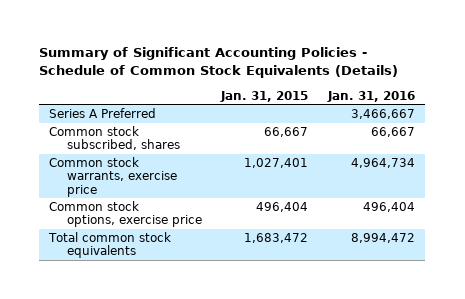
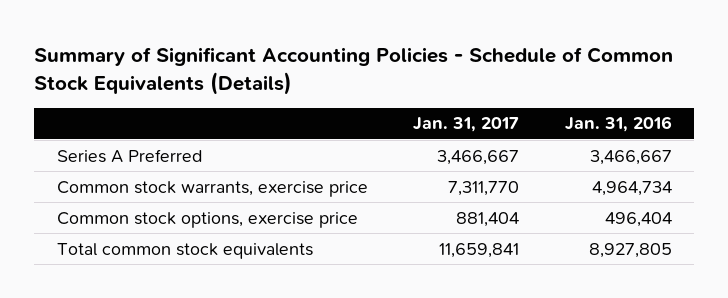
- | Jan. 31, 2015 | Jan. 31, 2016
+ | Jan. 31, 2017 | Jan. 31, 2016
- Common stock subscribed, shares | 66,667 | 66,667
- Total common stock equivalents | 1,683,472 | 8,994,472
+ Total common stock equivalents | 11,659,841 | 8,927,805

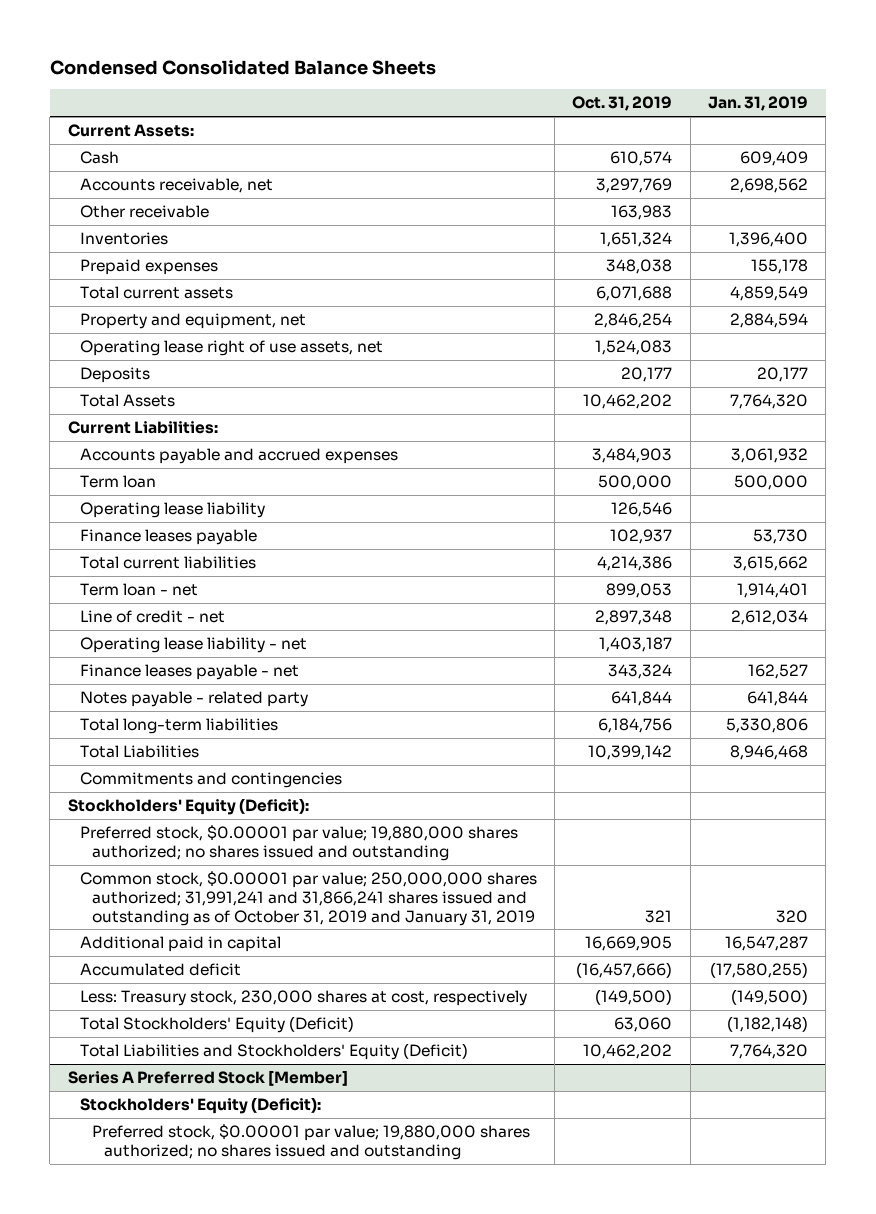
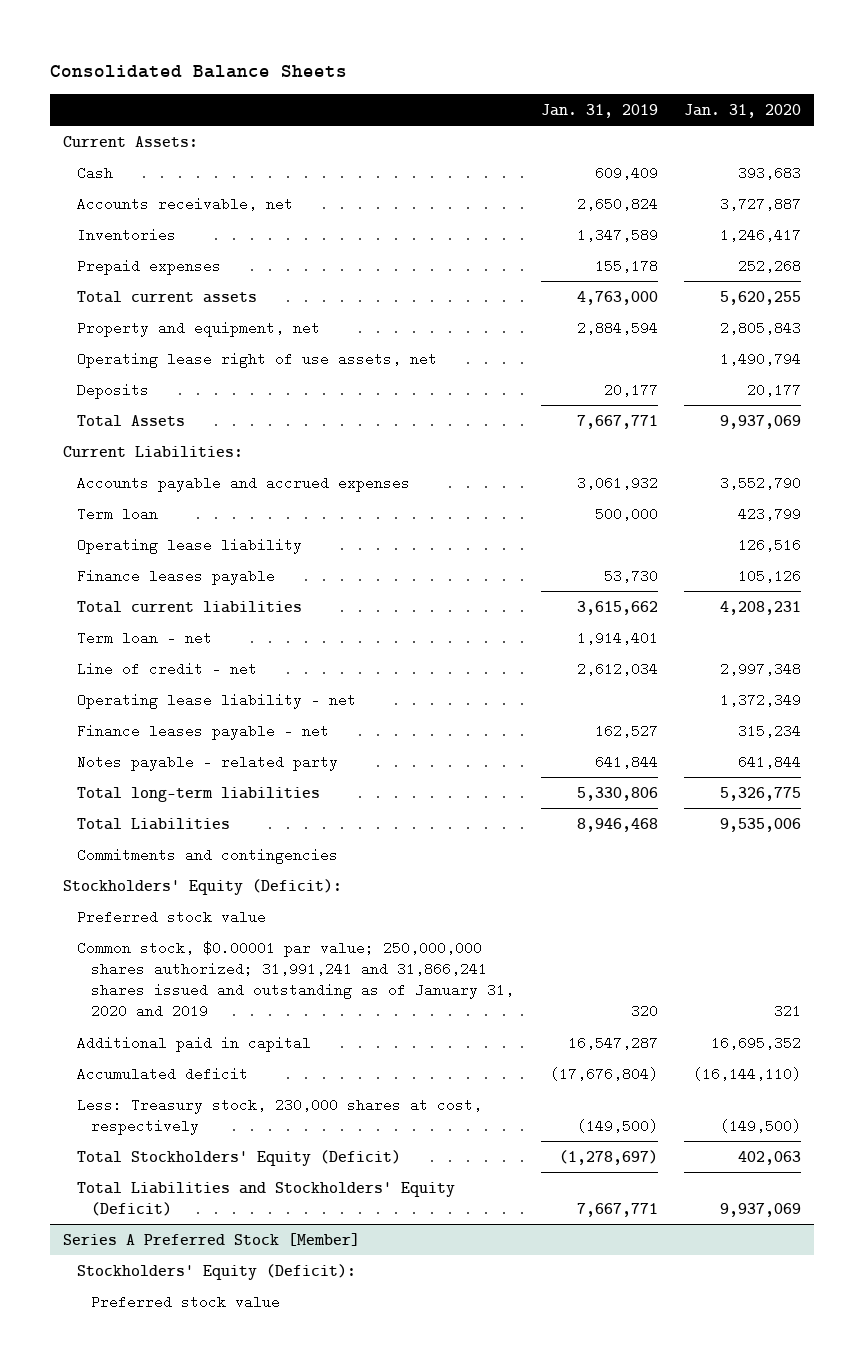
- Condensed Consolidated Balance Sheets
+ Consolidated Balance Sheets
- | Oct. 31, 2019 | Jan. 31, 2019
+ | Jan. 31, 2019 | Jan. 31, 2020
- Accounts receivable, net | 3,297,769 | 2,698,562
- Other receivable | 163,983 |
- Inventories | 1,651,324 | 1,396,400
+ Accounts receivable, net | 2,650,824 | 3,727,887
+ Inventories | 1,347,589 | 1,246,417
- Total current assets | 6,071,688 | 4,859,549
+ Total current assets | 4,763,000 | 5,620,255
- Total Assets | 10,462,202 | 7,764,320
+ Total Assets | 7,667,771 | 9,937,069
- Preferred stock, $0.00001 par value; 19,880,000 shares authorized; no shares issued and outstanding
- Common stock, $0.00001 par value; 250,000,000 shares authorized; 31,991,241 and 31,866,241 shares issued and outstanding as of October 31, 2019 and January 31, 2019 | 321 | 320
+ Preferred stock value
+ Common stock, $0.00001 par value; 250,000,000 shares authorized; 31,991,241 and 31,866,241 shares issued and outstanding as of January 31, 2020 and 2019 | 320 | 321
- Accumulated deficit | (16,457,666) | (17,580,255)
+ Accumulated deficit | (17,676,804) | (16,144,110)
- Total Stockholders' Equity (Deficit) | 63,060 | (1,182,148)
- Total Liabilities and Stockholders' Equity (Deficit) | 10,462,202 | 7,764,320
+ Total Stockholders' Equity (Deficit) | (1,278,697) | 402,063
+ Total Liabilities and Stockholders' Equity (Deficit) | 7,667,771 | 9,937,069
@ Series A Preferred Stock [Member]
- Preferred stock, $0.00001 par value; 19,880,000 shares authorized; no shares issued and outstanding
+ Preferred stock value

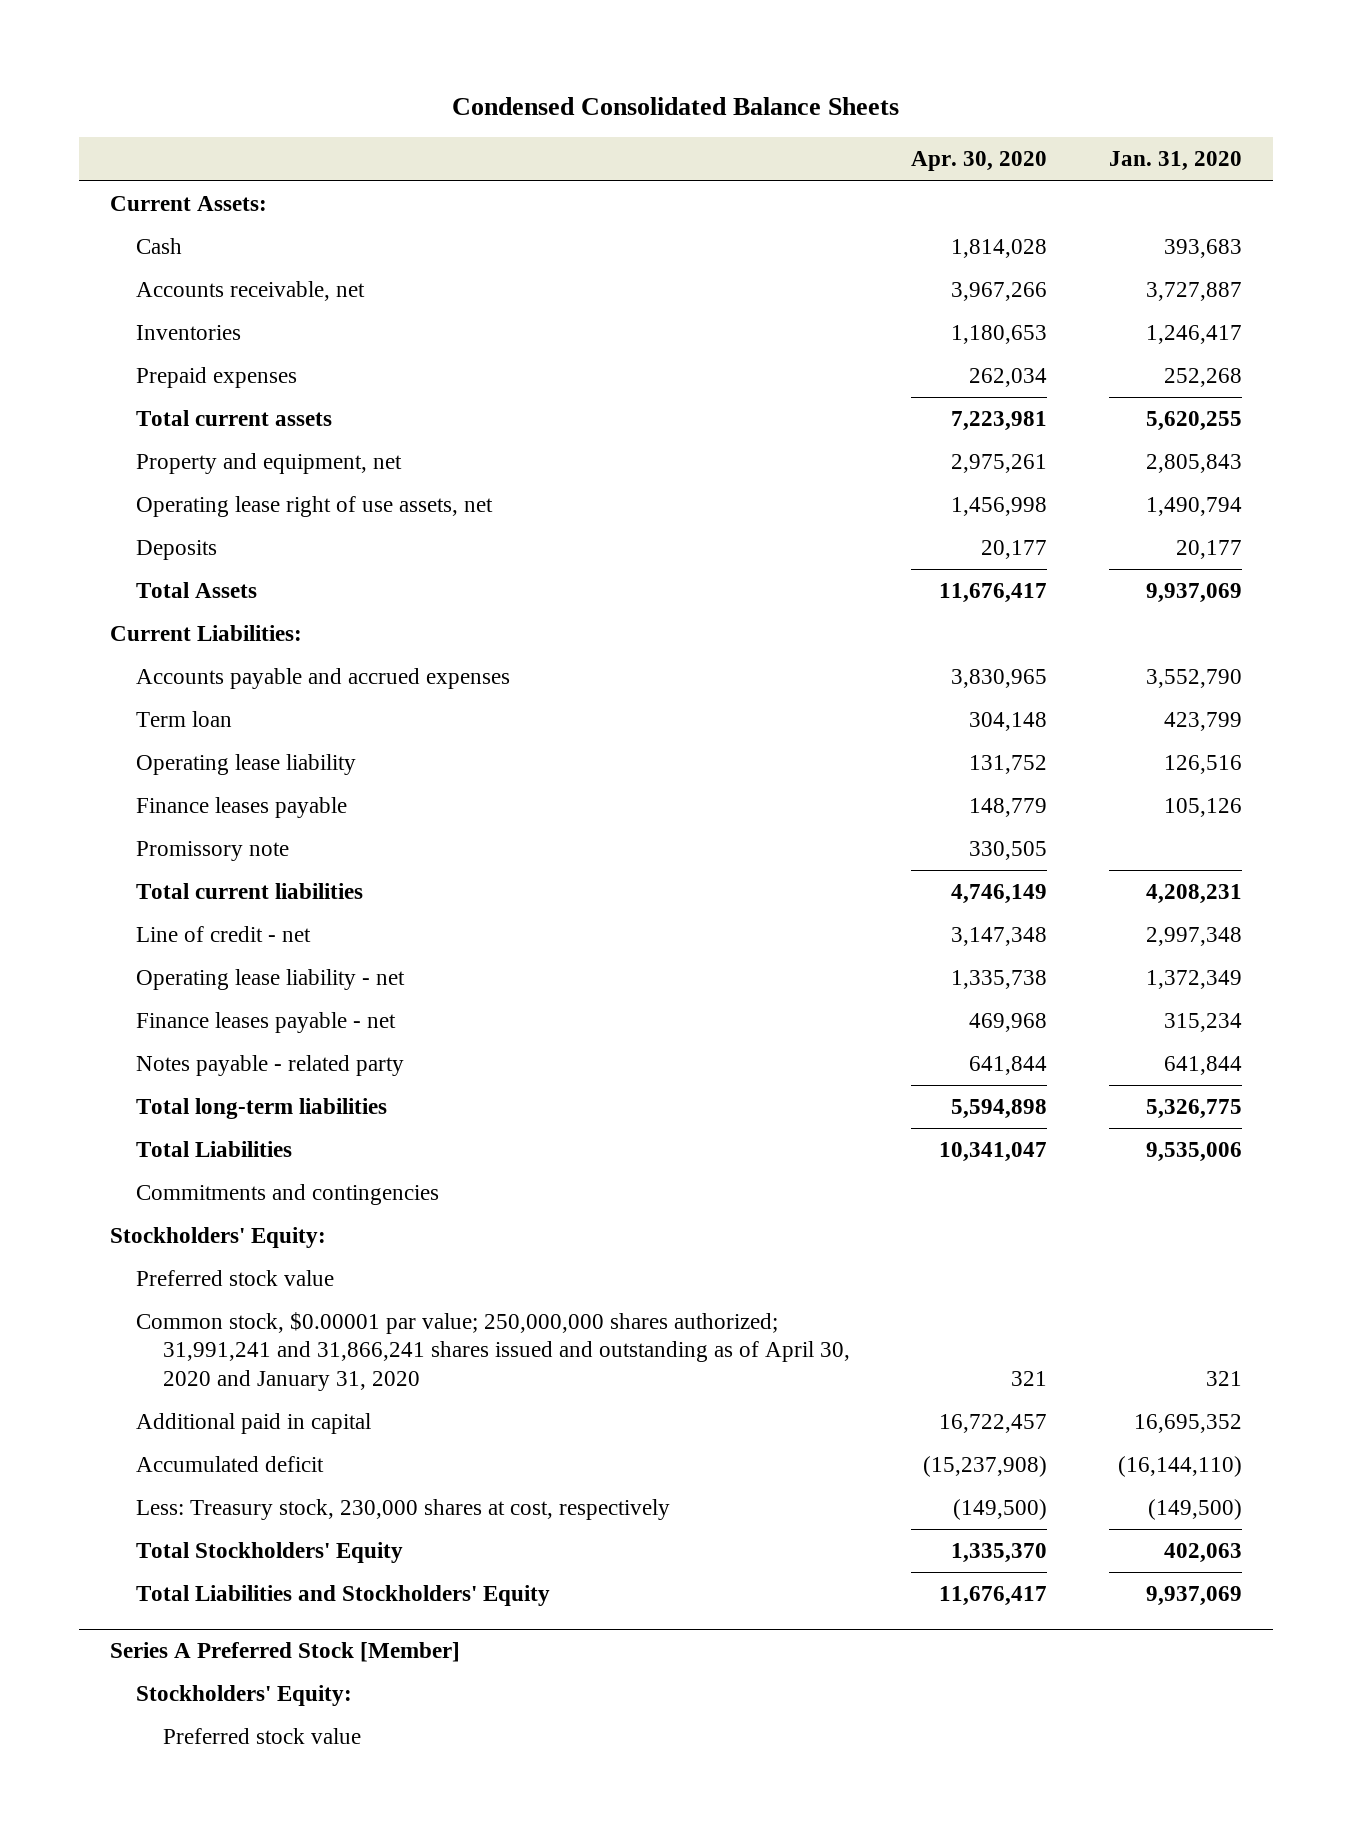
- Consolidated Balance Sheets
+ Condensed Consolidated Balance Sheets
- | Jan. 31, 2019 | Jan. 31, 2020
+ | Apr. 30, 2020 | Jan. 31, 2020
+ Promissory note | 330,505 |
- Term loan - net | 1,914,401 |
- Stockholders' Equity (Deficit):
+ Stockholders' Equity:
- Common stock, $0.00001 par value; 250,000,000 shares authorized; 31,991,241 and 31,866,241 shares issued and outstanding as of January 31, 2020 and 2019 | 320 | 321
+ Common stock, $0.00001 par value; 250,000,000 shares authorized; 31,991,241 and 31,866,241 shares issued and outstanding as of April 30, 2020 and January 31, 2020 | 321 | 321
- Total Stockholders' Equity (Deficit) | (1,278,697) | 402,063
- Total Liabilities and Stockholders' Equity (Deficit) | 7,667,771 | 9,937,069
+ Total Stockholders' Equity | 1,335,370 | 402,063
+ Total Liabilities and Stockholders' Equity | 11,676,417 | 9,937,069
@ Series A Preferred Stock [Member]
- Stockholders' Equity (Deficit):
+ Stockholders' Equity:

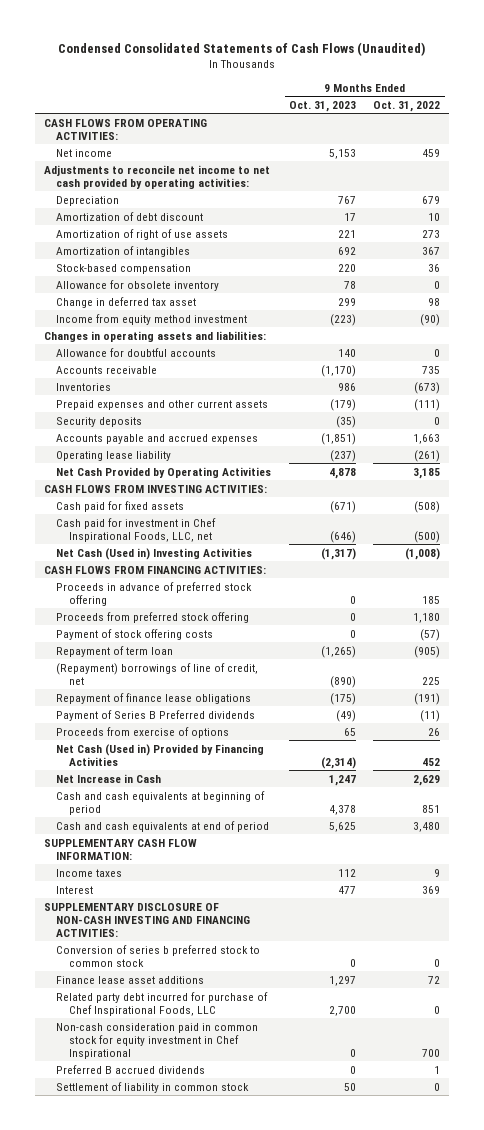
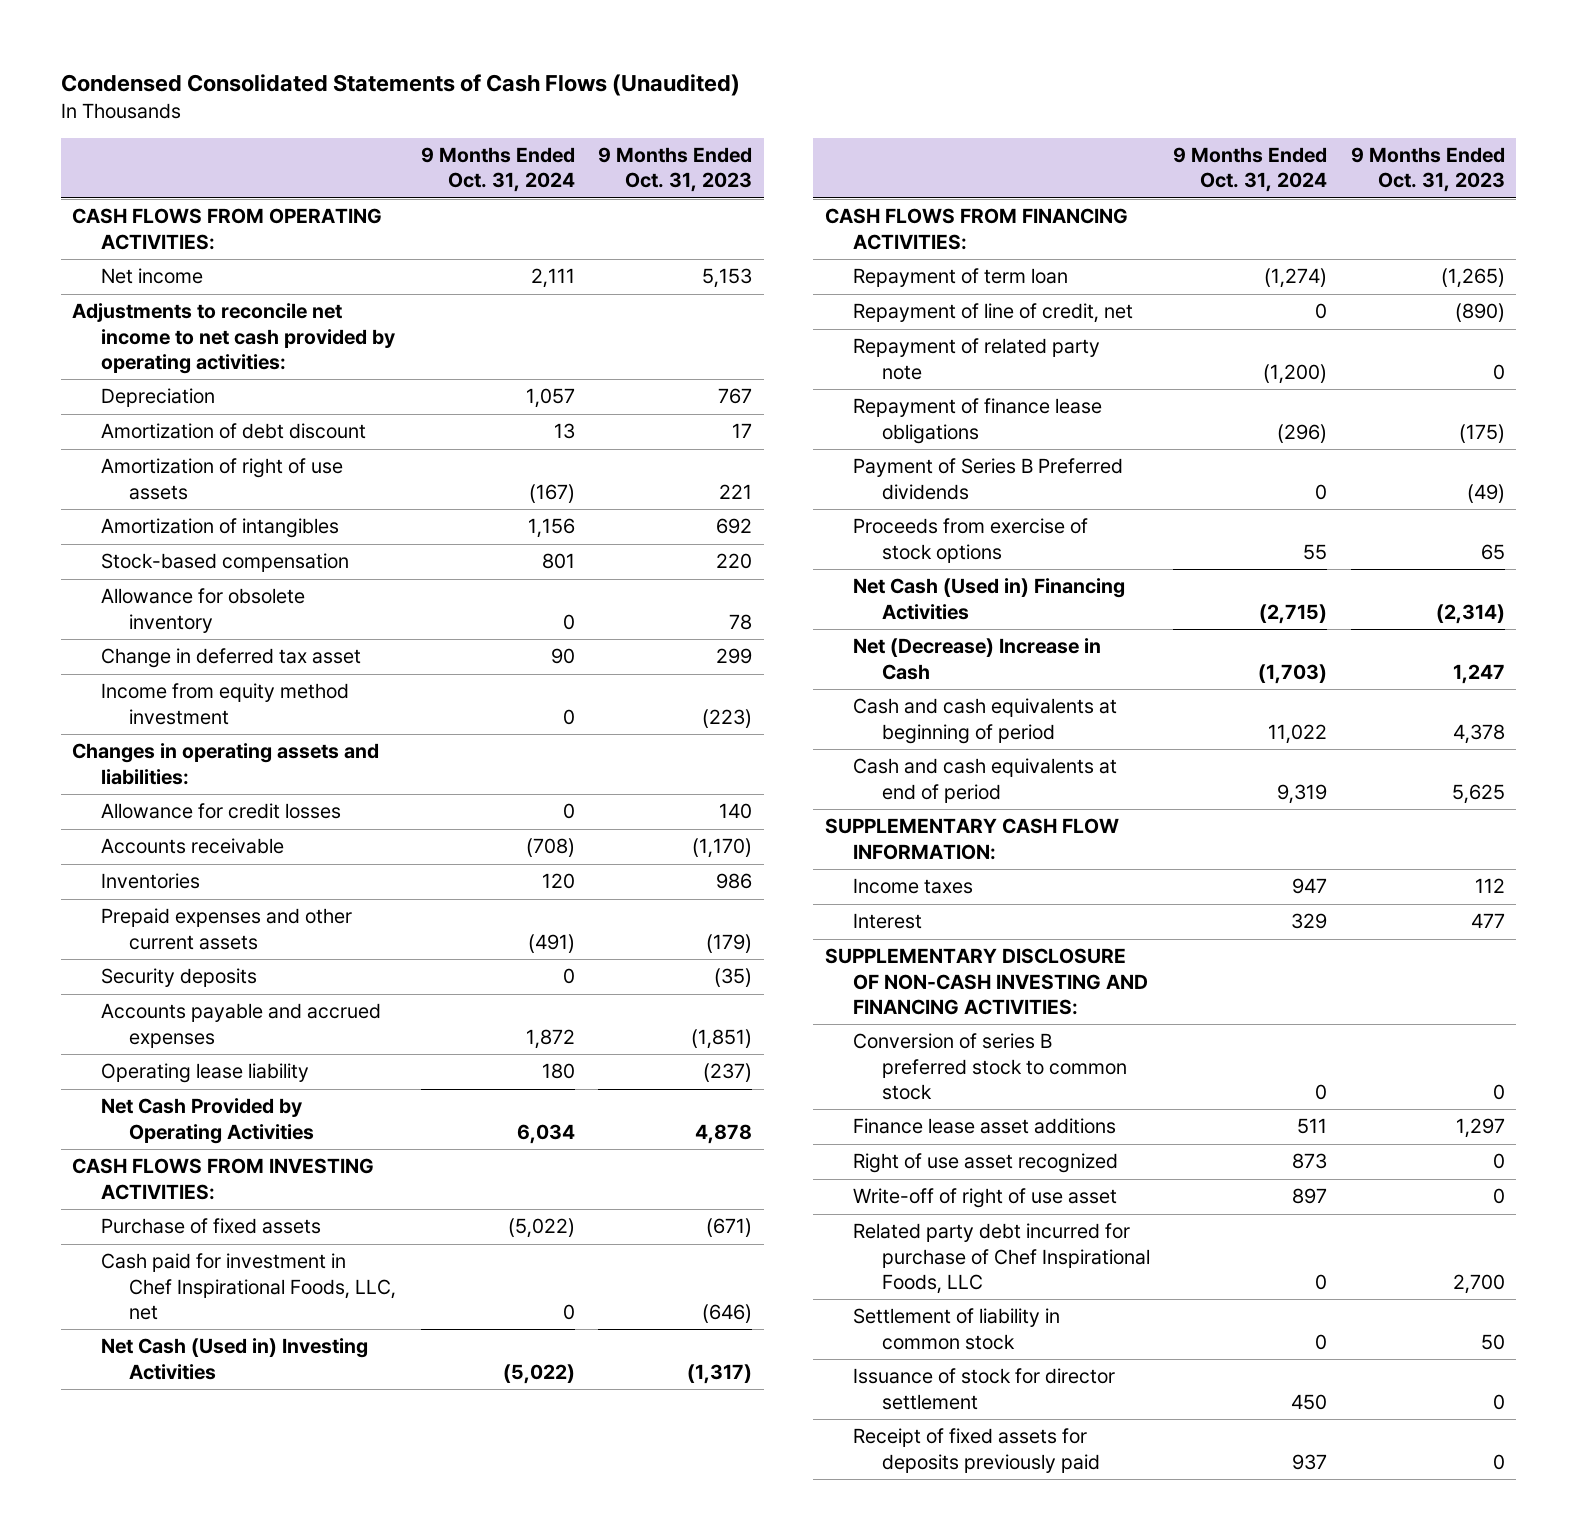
- | 9 Months Ended Oct. 31, 2023 | 9 Months Ended Oct. 31, 2022
+ | 9 Months Ended Oct. 31, 2024 | 9 Months Ended Oct. 31, 2023
- Allowance for doubtful accounts | 140 | 0
+ Allowance for credit losses | 0 | 140
- Cash paid for fixed assets | (671) | (508)
+ Purchase of fixed assets | (5,022) | (671)
- Proceeds in advance of preferred stock offering | 0 | 185
- Proceeds from preferred stock offering | 0 | 1,180
- Payment of stock offering costs | 0 | (57)
- (Repayment) borrowings of line of credit, net | (890) | 225
+ Repayment of line of credit, net | 0 | (890)
+ Repayment of related party note | (1,200) | 0
- Proceeds from exercise of options | 65 | 26
- Net Cash (Used in) Provided by Financing Activities | (2,314) | 452
- Net Increase in Cash | 1,247 | 2,629
+ Proceeds from exercise of stock options | 55 | 65
+ Net Cash (Used in) Financing Activities | (2,715) | (2,314)
+ Net (Decrease) Increase in Cash | (1,703) | 1,247
- Conversion of series b preferred stock to common stock | 0 | 0
+ Conversion of series B preferred stock to common stock | 0 | 0
+ Right of use asset recognized | 873 | 0
+ Write-off of right of use asset | 897 | 0
- Non-cash consideration paid in common stock for equity investment in Chef Inspirational | 0 | 700
- Preferred B accrued dividends | 0 | 1
+ Issuance of stock for director settlement | 450 | 0
+ Receipt of fixed assets for deposits previously paid | 937 | 0

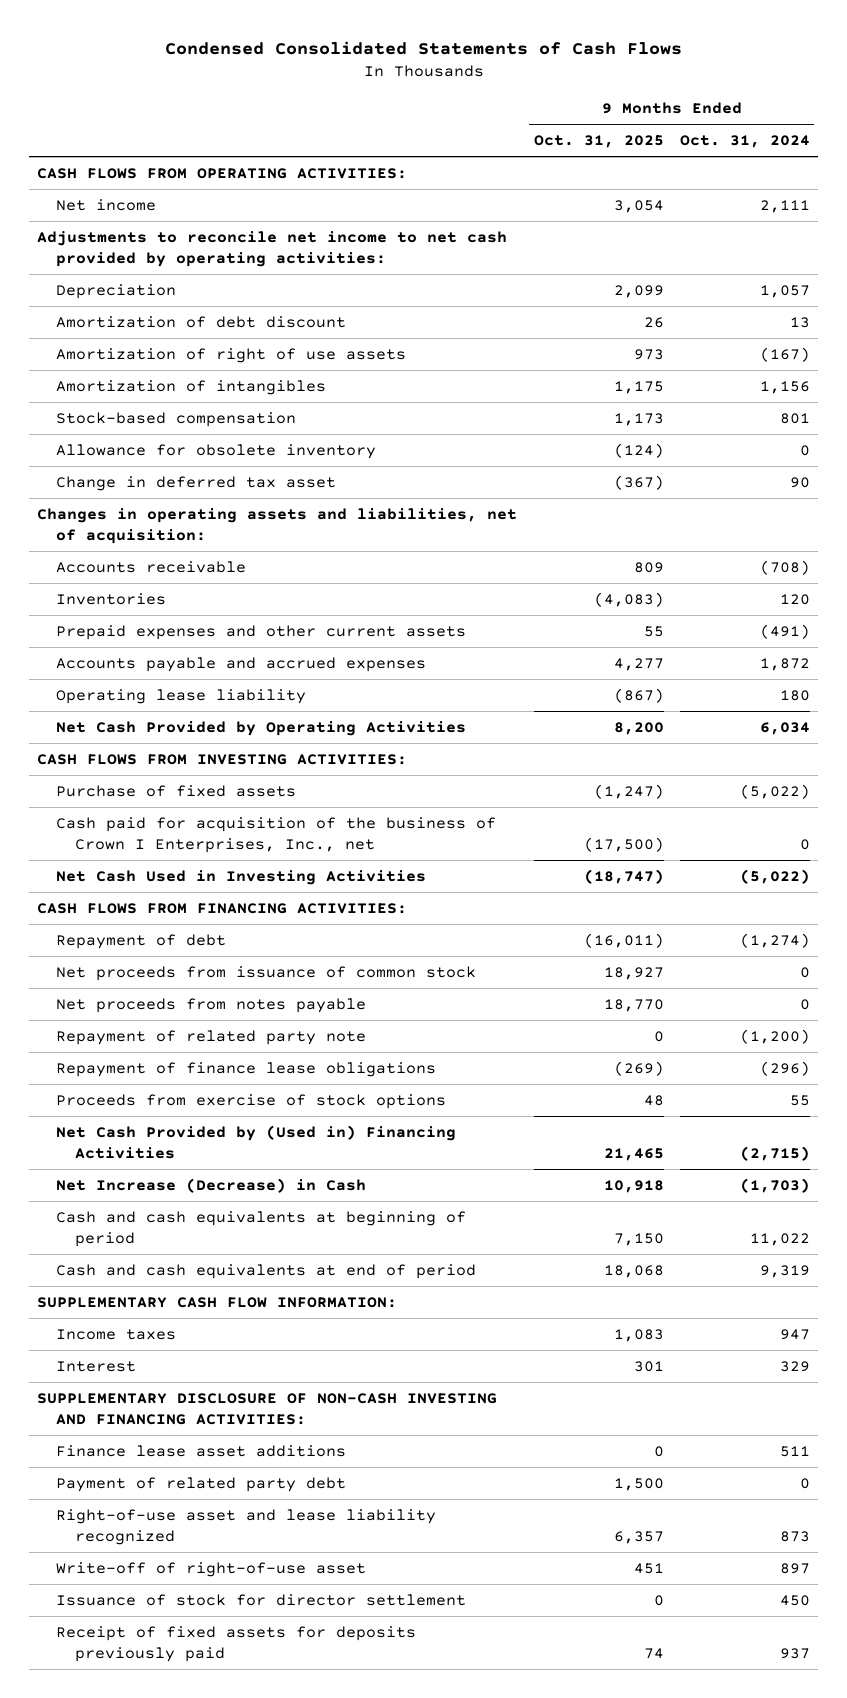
- Condensed Consolidated Statements of Cash Flows (Unaudited)
+ Condensed Consolidated Statements of Cash Flows
- | 9 Months Ended Oct. 31, 2024 | 9 Months Ended Oct. 31, 2023
+ | 9 Months Ended Oct. 31, 2025 | 9 Months Ended Oct. 31, 2024
- Income from equity method investment | 0 | (223)
- Changes in operating assets and liabilities:
- Allowance for credit losses | 0 | 140
+ Changes in operating assets and liabilities, net of acquisition:
- Security deposits | 0 | (35)
- Cash paid for investment in Chef Inspirational Foods, LLC, net | 0 | (646)
- Net Cash (Used in) Investing Activities | (5,022) | (1,317)
+ Cash paid for acquisition of the business of Crown I Enterprises, Inc., net | (17,500) | 0
+ Net Cash Used in Investing Activities | (18,747) | (5,022)
- Repayment of term loan | (1,274) | (1,265)
- Repayment of line of credit, net | 0 | (890)
+ Repayment of debt | (16,011) | (1,274)
+ Net proceeds from issuance of common stock | 18,927 | 0
+ Net proceeds from notes payable | 18,770 | 0
- Payment of Series B Preferred dividends | 0 | (49)
- Net Cash (Used in) Financing Activities | (2,715) | (2,314)
- Net (Decrease) Increase in Cash | (1,703) | 1,247
+ Net Cash Provided by (Used in) Financing Activities | 21,465 | (2,715)
+ Net Increase (Decrease) in Cash | 10,918 | (1,703)
- Conversion of series B preferred stock to common stock | 0 | 0
- Right of use asset recognized | 873 | 0
- Write-off of right of use asset | 897 | 0
- Related party debt incurred for purchase of Chef Inspirational Foods, LLC | 0 | 2,700
- Settlement of liability in common stock | 0 | 50
+ Payment of related party debt | 1,500 | 0
+ Right-of-use asset and lease liability recognized | 6,357 | 873
+ Write-off of right-of-use asset | 451 | 897

